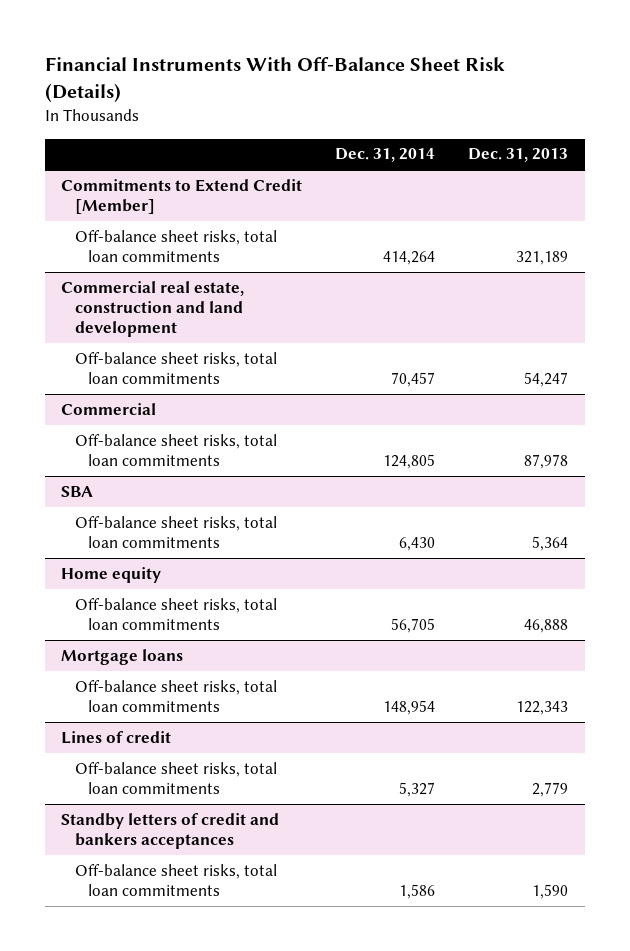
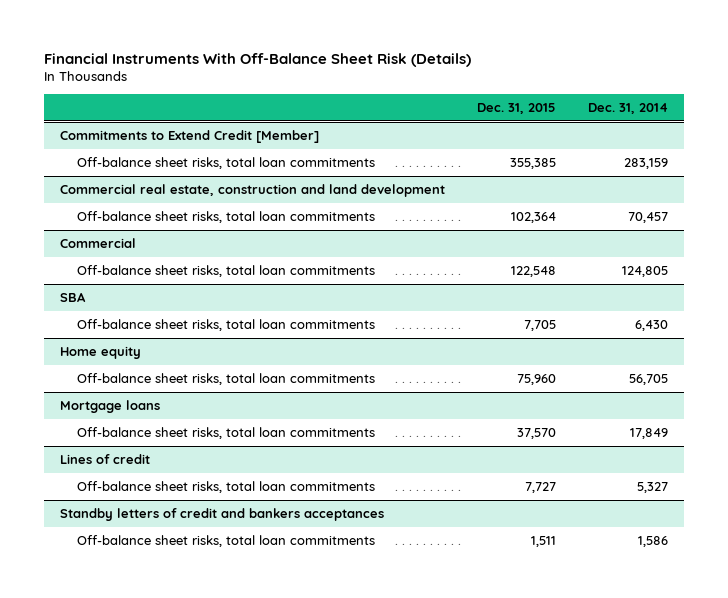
- | Dec. 31, 2014 | Dec. 31, 2013
+ | Dec. 31, 2015 | Dec. 31, 2014
@ Commitments to Extend Credit [Member]
- Off-balance sheet risks, total loan commitments | 414,264 | 321,189
+ Off-balance sheet risks, total loan commitments | 355,385 | 283,159
@ Mortgage loans
- Off-balance sheet risks, total loan commitments | 148,954 | 122,343
+ Off-balance sheet risks, total loan commitments | 37,570 | 17,849

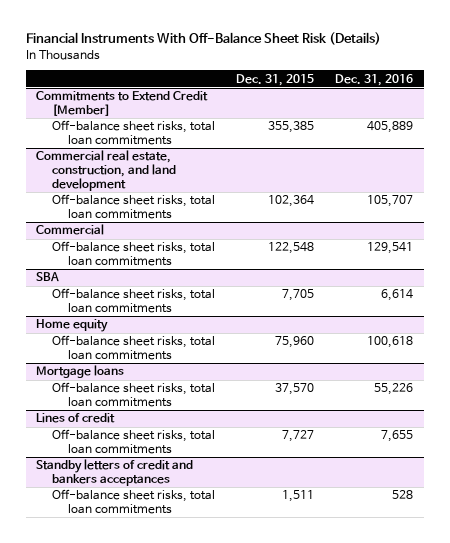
- | Dec. 31, 2015 | Dec. 31, 2014
+ | Dec. 31, 2015 | Dec. 31, 2016
- Commercial real estate, construction and land development
+ Commercial real estate, construction, and land development

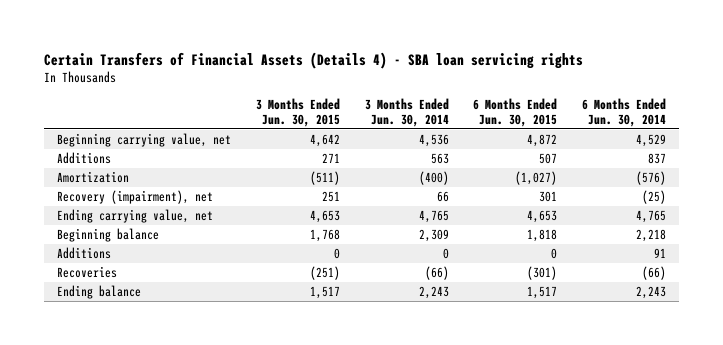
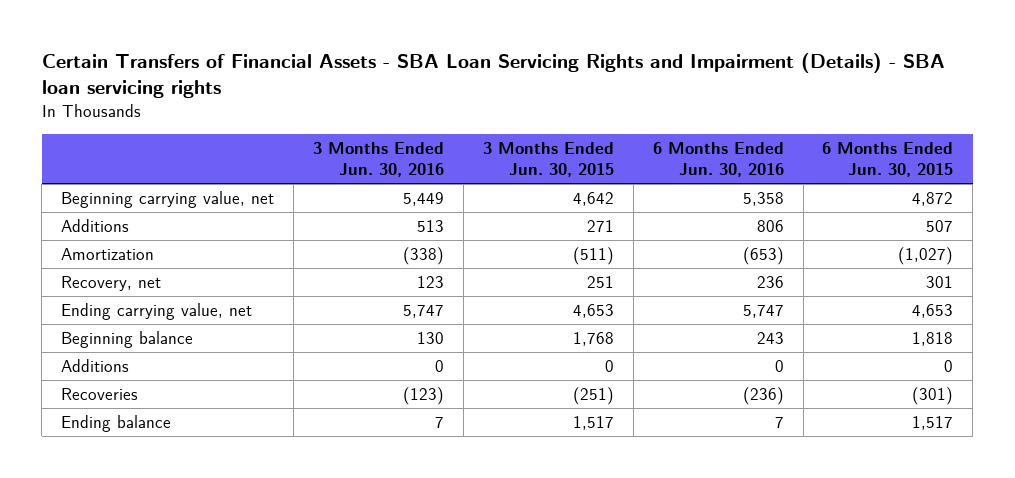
- Certain Transfers of Financial Assets (Details 4) - SBA loan servicing rights
+ Certain Transfers of Financial Assets - SBA Loan Servicing Rights and Impairment (Details) - SBA loan servicing rights
- | 3 Months Ended Jun. 30, 2015 | 3 Months Ended Jun. 30, 2014 | 6 Months Ended Jun. 30, 2015 | 6 Months Ended Jun. 30, 2014
+ | 3 Months Ended Jun. 30, 2016 | 3 Months Ended Jun. 30, 2015 | 6 Months Ended Jun. 30, 2016 | 6 Months Ended Jun. 30, 2015
- Recovery (impairment), net | 251 | 66 | 301 | (25)
+ Recovery, net | 123 | 251 | 236 | 301

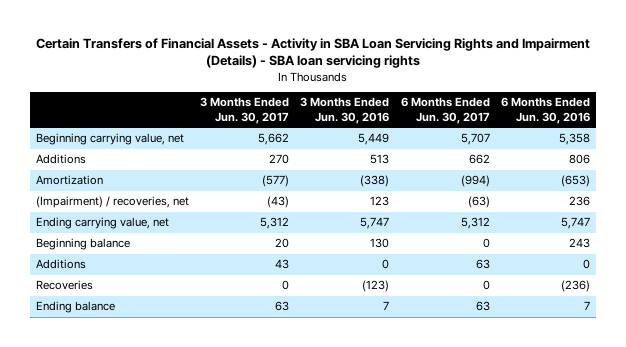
- Certain Transfers of Financial Assets - SBA Loan Servicing Rights and Impairment (Details) - SBA loan servicing rights
+ Certain Transfers of Financial Assets - Activity in SBA Loan Servicing Rights and Impairment (Details) - SBA loan servicing rights
- | 3 Months Ended Jun. 30, 2016 | 3 Months Ended Jun. 30, 2015 | 6 Months Ended Jun. 30, 2016 | 6 Months Ended Jun. 30, 2015
+ | 3 Months Ended Jun. 30, 2017 | 3 Months Ended Jun. 30, 2016 | 6 Months Ended Jun. 30, 2017 | 6 Months Ended Jun. 30, 2016
- Recovery, net | 123 | 251 | 236 | 301
+ (Impairment) / recoveries, net | (43) | 123 | (63) | 236

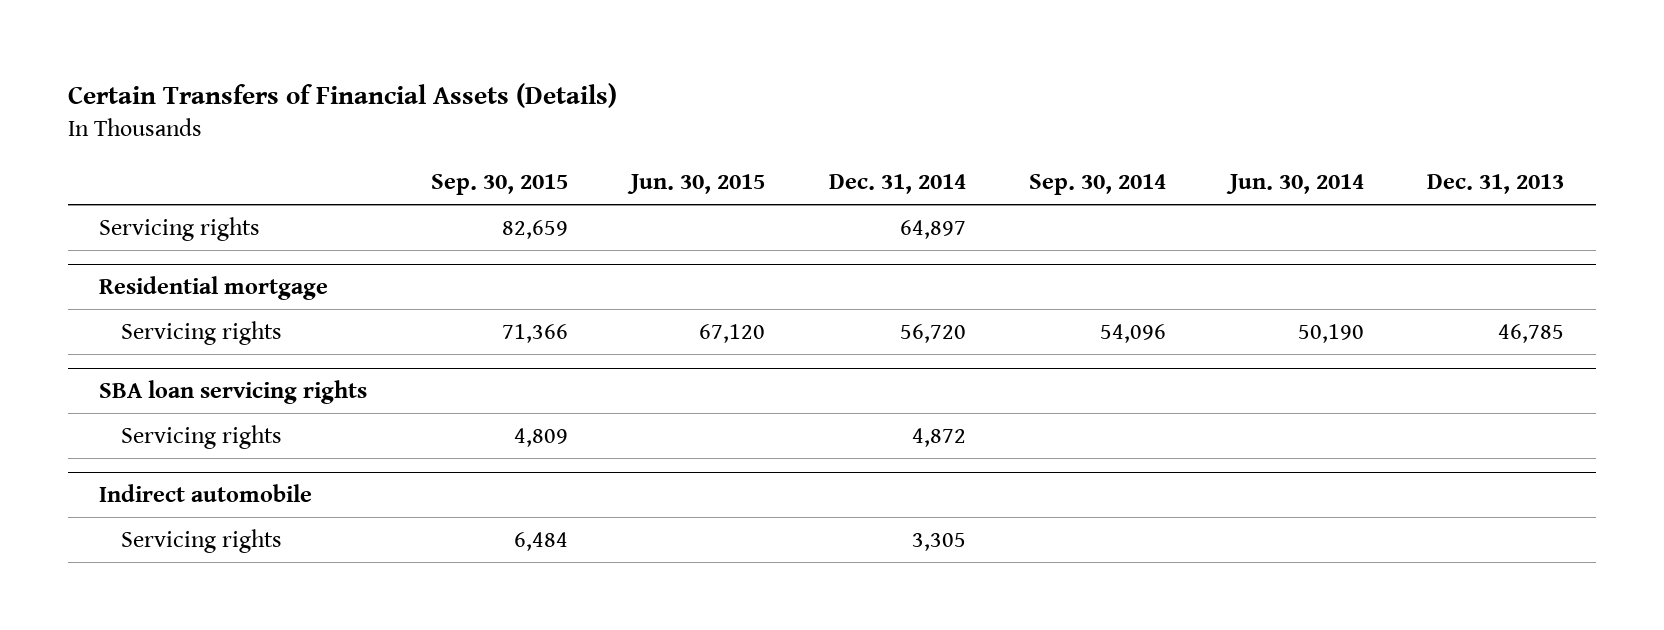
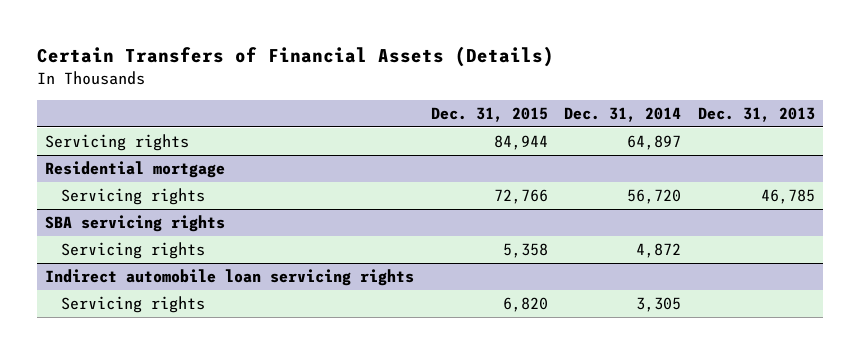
- | Sep. 30, 2015 | Jun. 30, 2015 | Dec. 31, 2014 | Sep. 30, 2014 | Jun. 30, 2014 | Dec. 31, 2013
+ | Dec. 31, 2015 | Dec. 31, 2014 | Dec. 31, 2013
- SBA loan servicing rights
+ SBA servicing rights
- Indirect automobile
+ Indirect automobile loan servicing rights

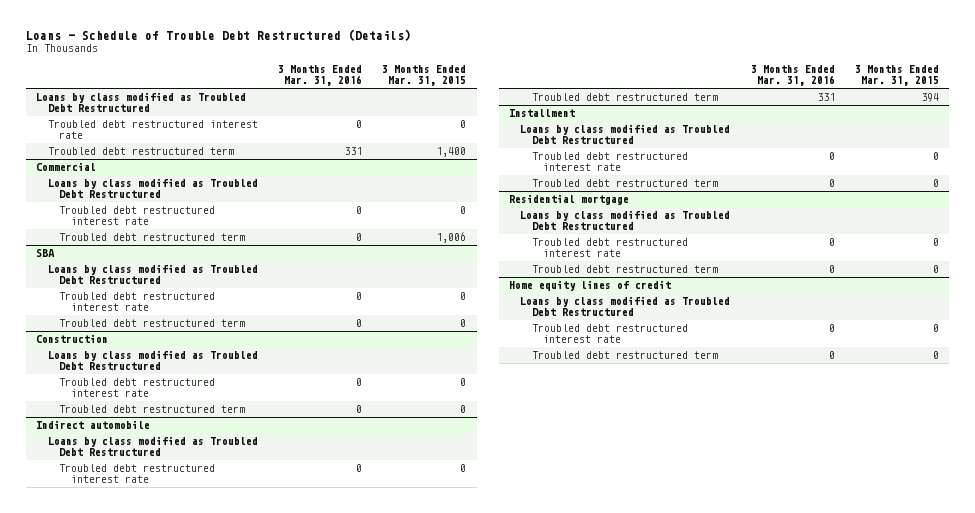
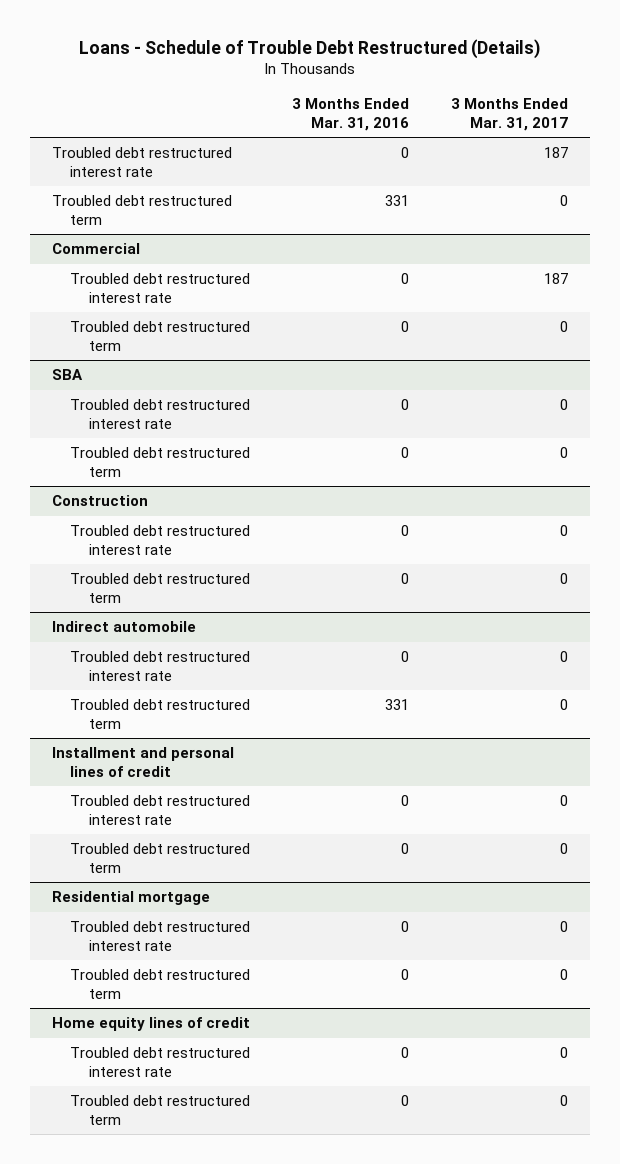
- | 3 Months Ended Mar. 31, 2016 | 3 Months Ended Mar. 31, 2015
+ | 3 Months Ended Mar. 31, 2016 | 3 Months Ended Mar. 31, 2017
- Loans by class modified as Troubled Debt Restructured
@ Commercial
- Loans by class modified as Troubled Debt Restructured
@ SBA
- Loans by class modified as Troubled Debt Restructured
@ Construction
- Loans by class modified as Troubled Debt Restructured
@ Indirect automobile
- Loans by class modified as Troubled Debt Restructured
- Installment
- Loans by class modified as Troubled Debt Restructured
+ Installment and personal lines of credit
@ Residential mortgage
- Loans by class modified as Troubled Debt Restructured
@ Home equity lines of credit
- Loans by class modified as Troubled Debt Restructured

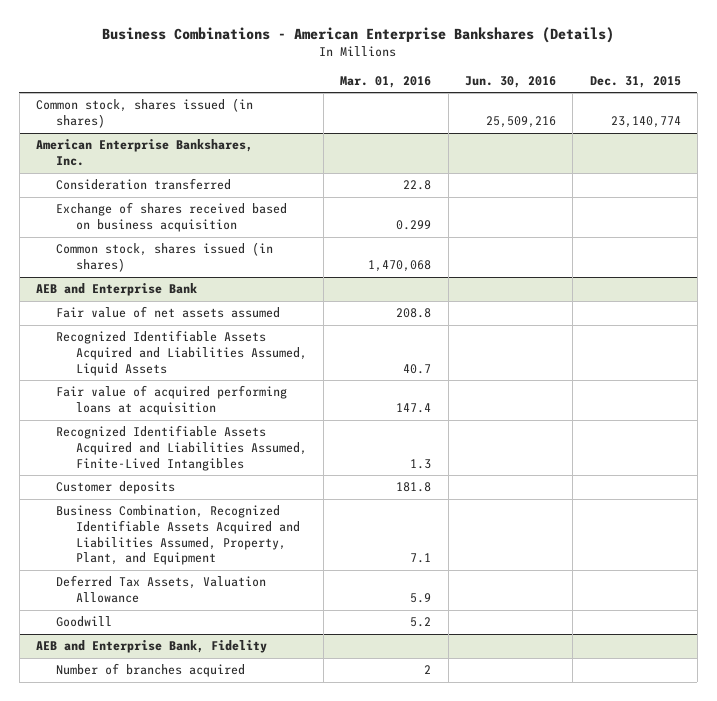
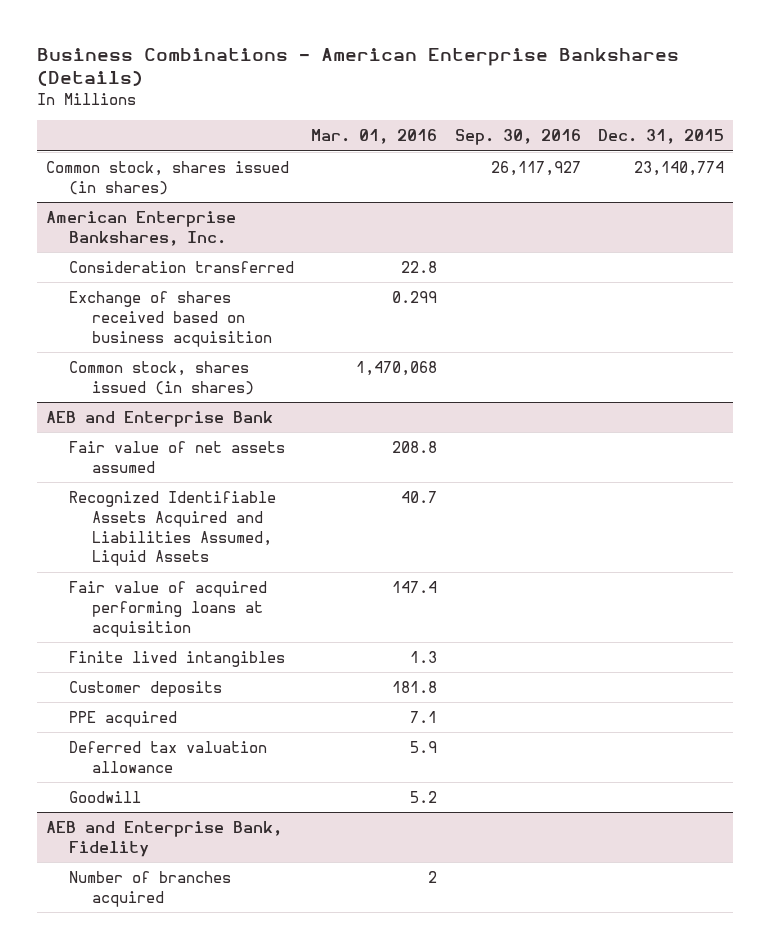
- | Mar. 01, 2016 | Jun. 30, 2016 | Dec. 31, 2015
+ | Mar. 01, 2016 | Sep. 30, 2016 | Dec. 31, 2015
@ AEB and Enterprise Bank
- Recognized Identifiable Assets Acquired and Liabilities Assumed, Finite-Lived Intangibles | 1.3 | |
+ Finite lived intangibles | 1.3 | |
- Business Combination, Recognized Identifiable Assets Acquired and Liabilities Assumed, Property, Plant, and Equipment | 7.1 | |
- Deferred Tax Assets, Valuation Allowance | 5.9 | |
+ PPE acquired | 7.1 | |
+ Deferred tax valuation allowance | 5.9 | |

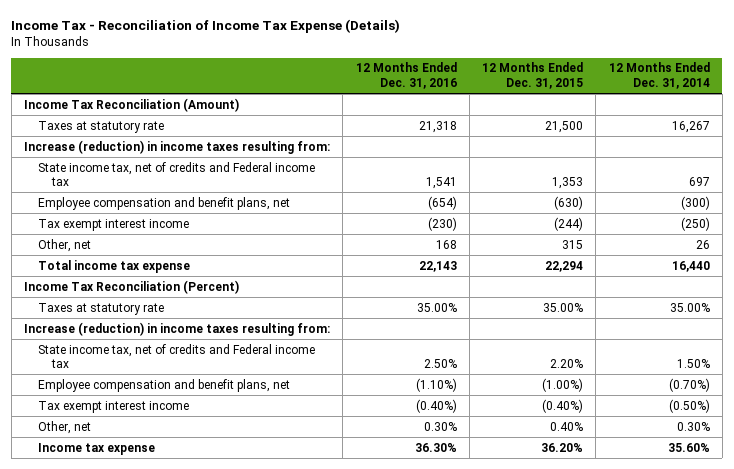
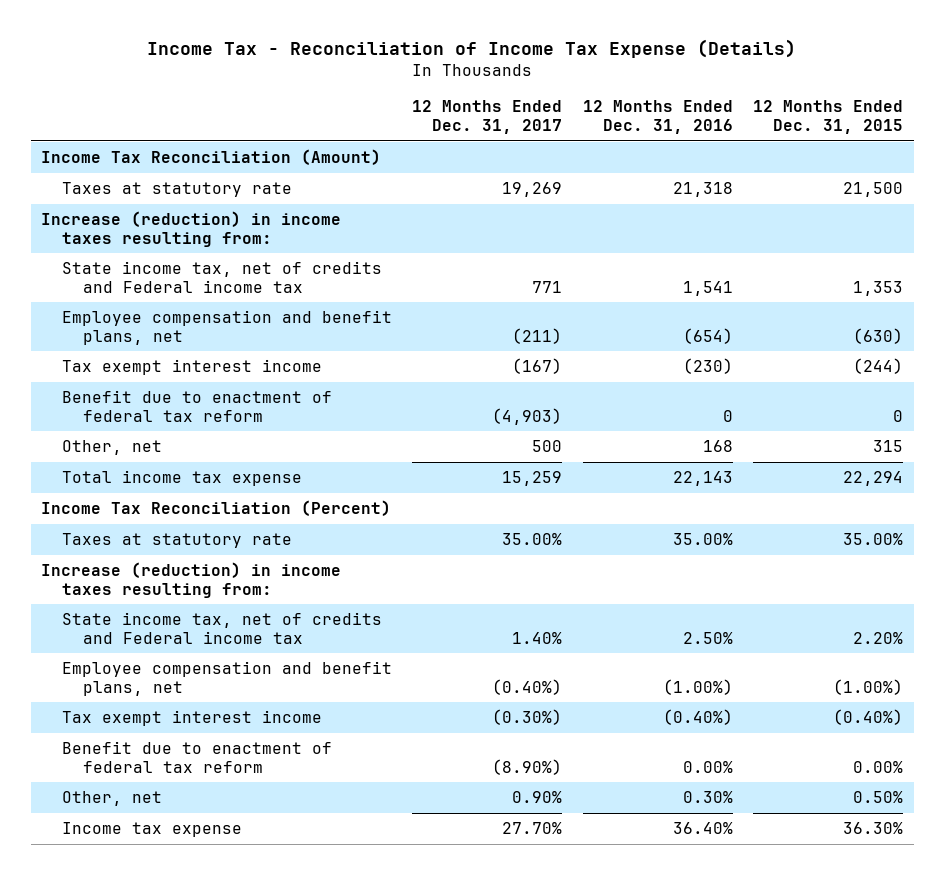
- | 12 Months Ended Dec. 31, 2016 | 12 Months Ended Dec. 31, 2015 | 12 Months Ended Dec. 31, 2014
+ | 12 Months Ended Dec. 31, 2017 | 12 Months Ended Dec. 31, 2016 | 12 Months Ended Dec. 31, 2015
+ Benefit due to enactment of federal tax reform | (4,903) | 0 | 0
- Employee compensation and benefit plans, net | (1.10%) | (1.00%) | (0.70%)
+ Employee compensation and benefit plans, net | (0.40%) | (1.00%) | (1.00%)
- Other, net | 0.30% | 0.40% | 0.30%
- Income tax expense | 36.30% | 36.20% | 35.60%
+ Benefit due to enactment of federal tax reform | (8.90%) | 0.00% | 0.00%
+ Other, net | 0.90% | 0.30% | 0.50%
+ Income tax expense | 27.70% | 36.40% | 36.30%

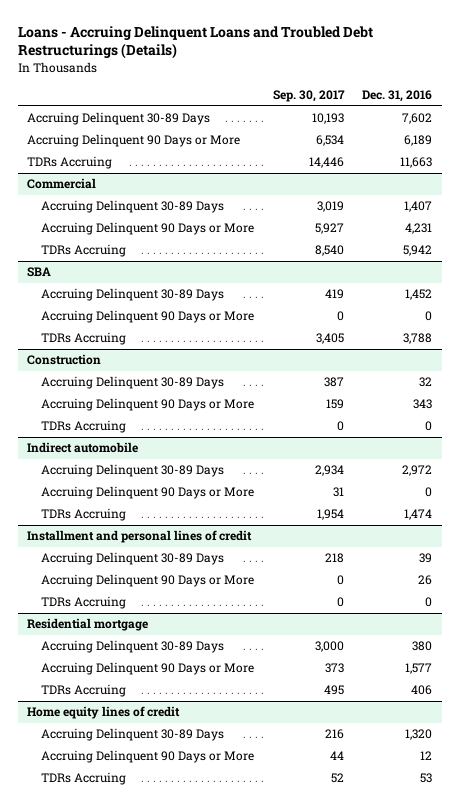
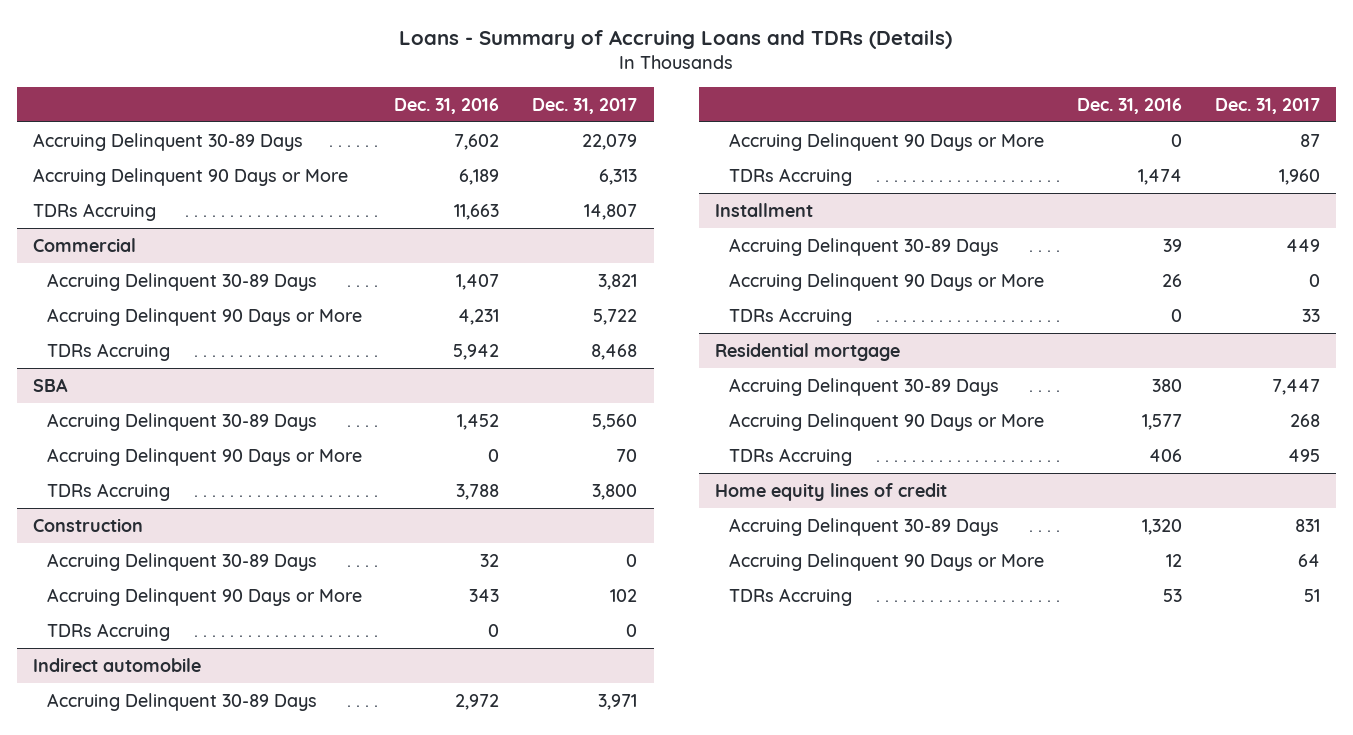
- Loans - Accruing Delinquent Loans and Troubled Debt Restructurings (Details)
+ Loans - Summary of Accruing Loans and TDRs (Details)
- | Sep. 30, 2017 | Dec. 31, 2016
+ | Dec. 31, 2016 | Dec. 31, 2017
- Installment and personal lines of credit
+ Installment

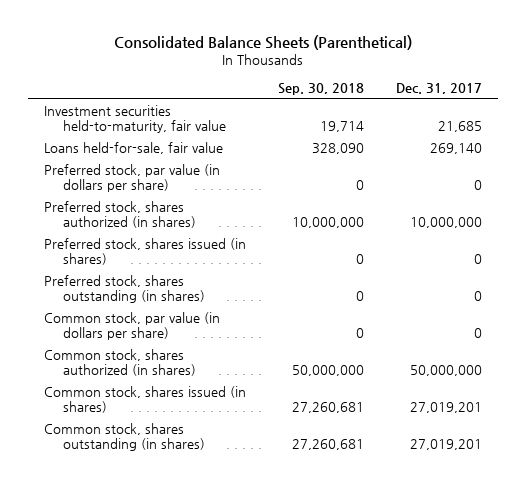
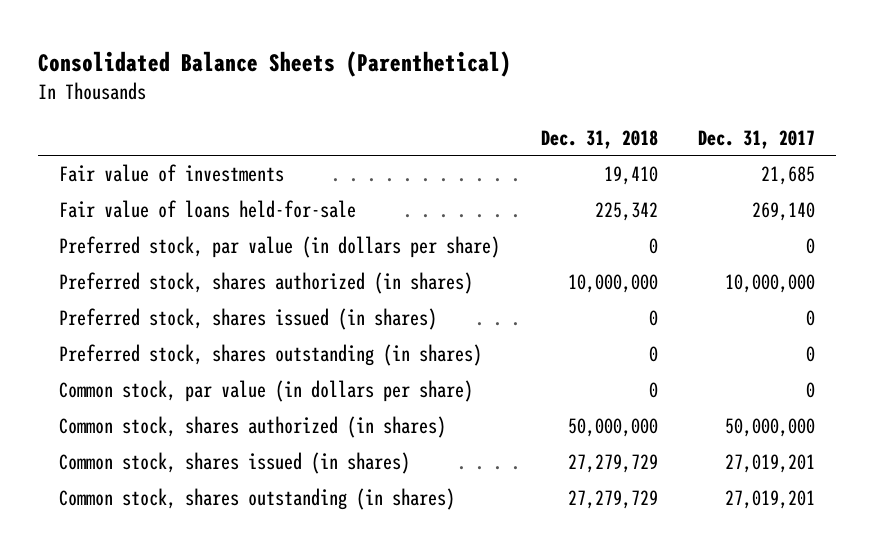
- | Sep. 30, 2018 | Dec. 31, 2017
+ | Dec. 31, 2018 | Dec. 31, 2017
- Investment securities held-to-maturity, fair value | 19,714 | 21,685
- Loans held-for-sale, fair value | 328,090 | 269,140
+ Fair value of investments | 19,410 | 21,685
+ Fair value of loans held-for-sale | 225,342 | 269,140

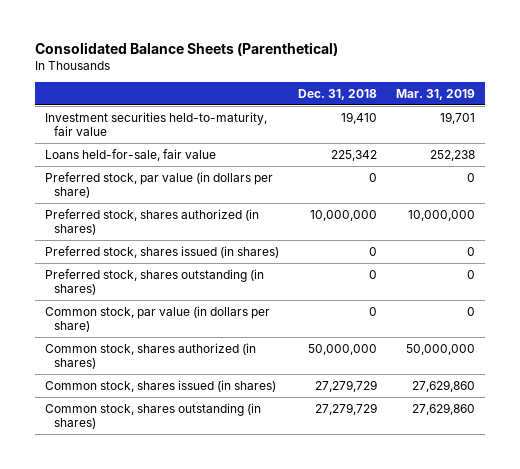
- | Dec. 31, 2018 | Dec. 31, 2017
+ | Dec. 31, 2018 | Mar. 31, 2019
- Fair value of investments | 19,410 | 21,685
- Fair value of loans held-for-sale | 225,342 | 269,140
+ Investment securities held-to-maturity, fair value | 19,410 | 19,701
+ Loans held-for-sale, fair value | 225,342 | 252,238

